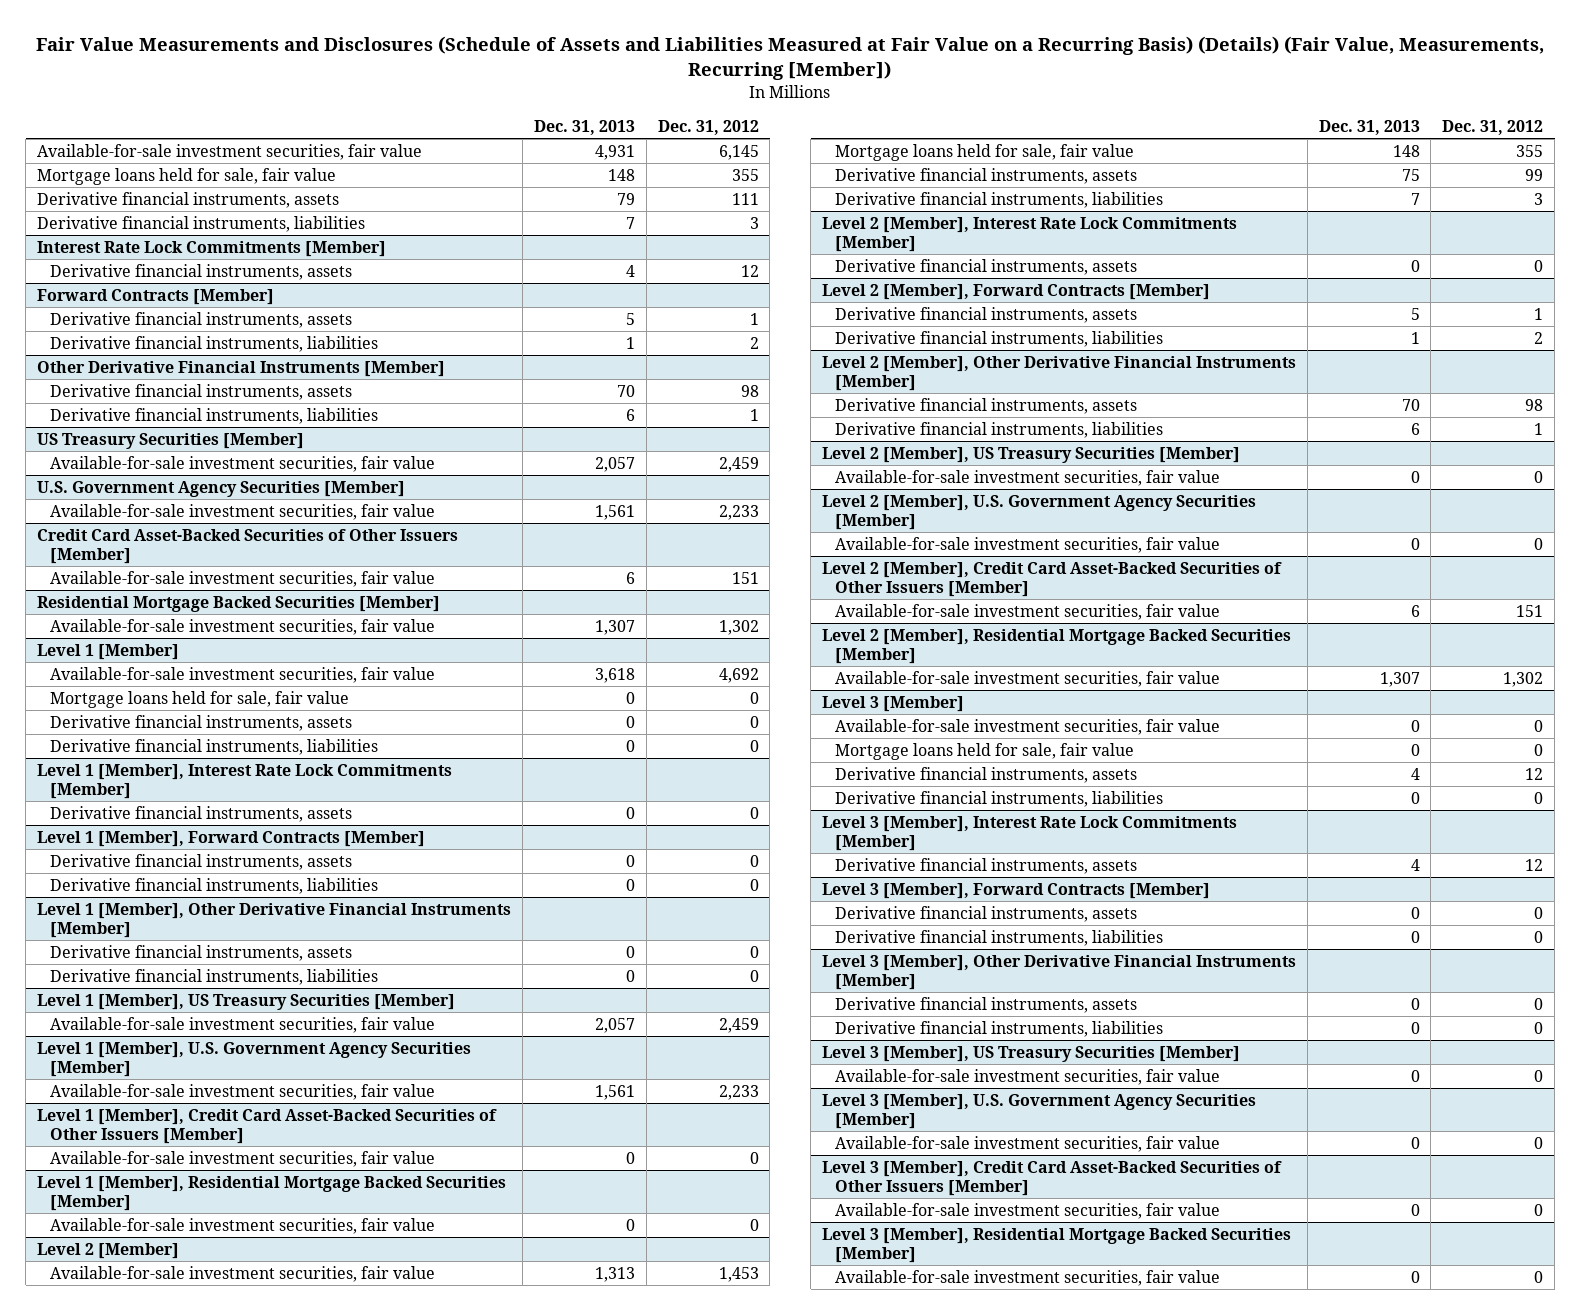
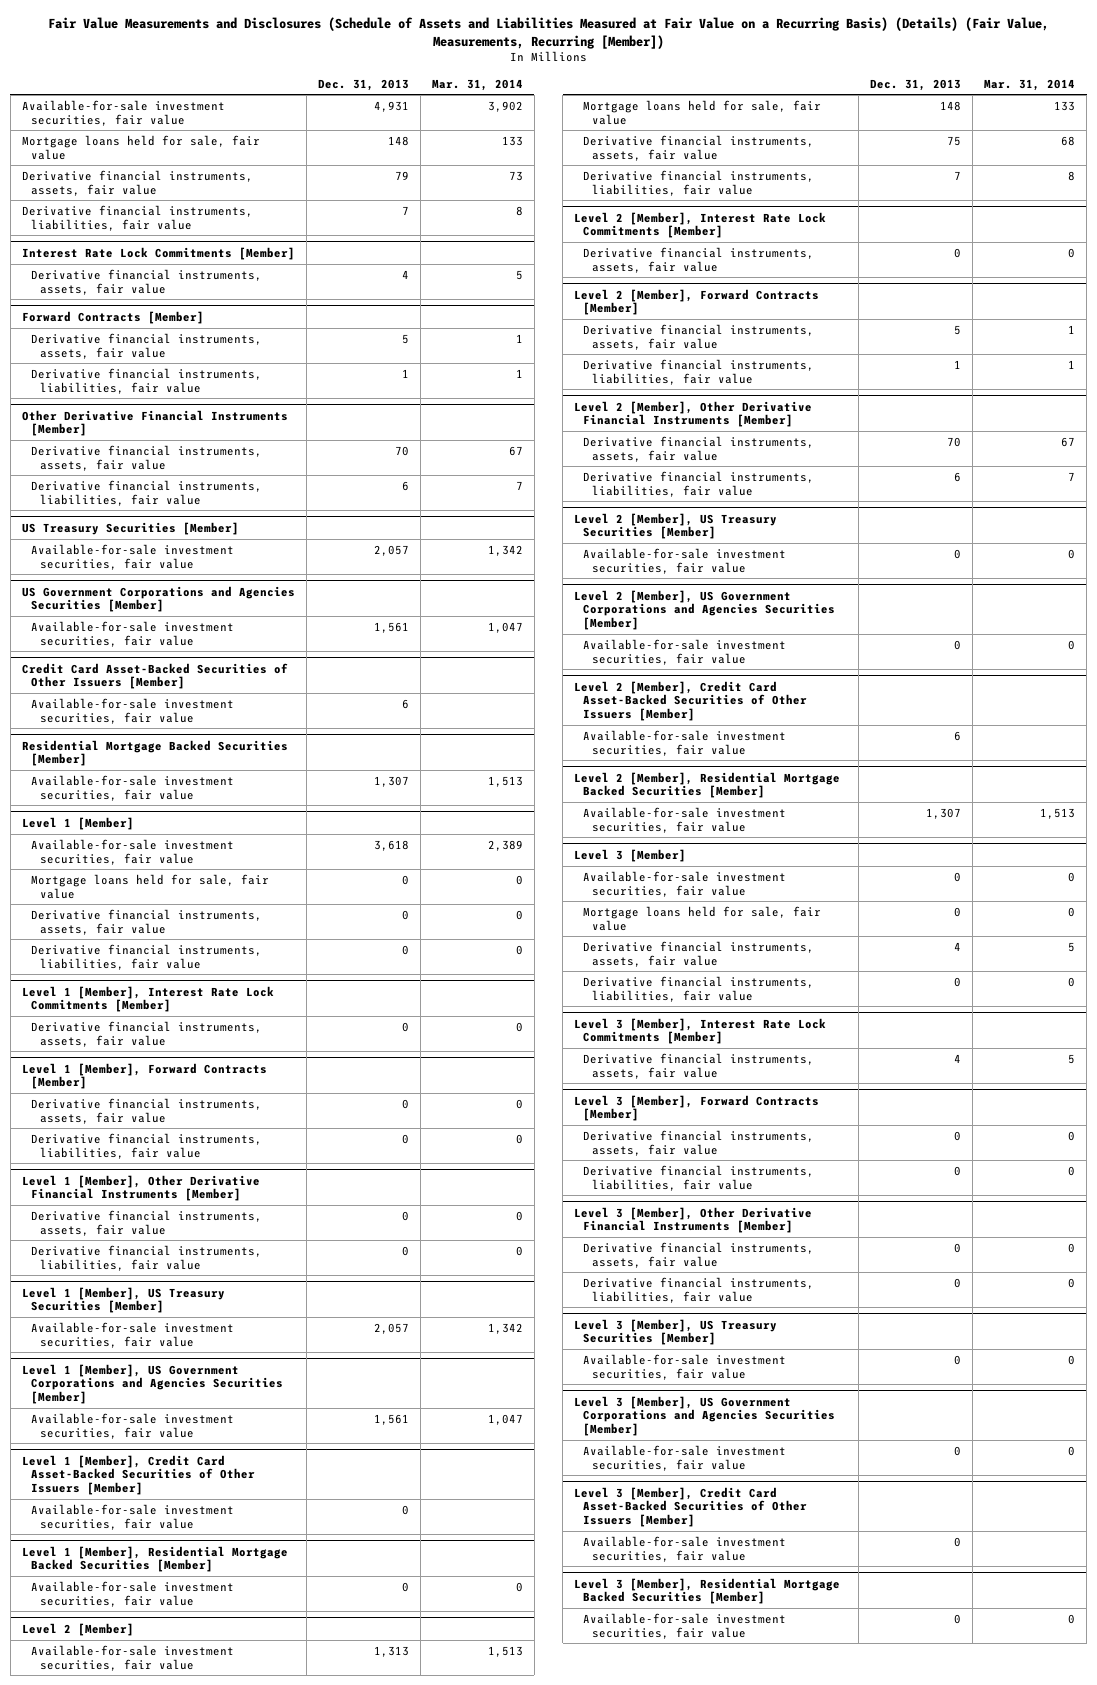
- | Dec. 31, 2013 | Dec. 31, 2012
+ | Dec. 31, 2013 | Mar. 31, 2014
- Derivative financial instruments, assets | 79 | 111
- Derivative financial instruments, liabilities | 7 | 3
+ Derivative financial instruments, assets, fair value | 79 | 73
+ Derivative financial instruments, liabilities, fair value | 7 | 8
@ Interest Rate Lock Commitments [Member]
- Derivative financial instruments, assets | 4 | 12
+ Derivative financial instruments, assets, fair value | 4 | 5
@ Forward Contracts [Member]
- Derivative financial instruments, assets | 5 | 1
- Derivative financial instruments, liabilities | 1 | 2
+ Derivative financial instruments, assets, fair value | 5 | 1
+ Derivative financial instruments, liabilities, fair value | 1 | 1
@ Other Derivative Financial Instruments [Member]
- Derivative financial instruments, assets | 70 | 98
- Derivative financial instruments, liabilities | 6 | 1
+ Derivative financial instruments, assets, fair value | 70 | 67
+ Derivative financial instruments, liabilities, fair value | 6 | 7
- U.S. Government Agency Securities [Member]
+ US Government Corporations and Agencies Securities [Member]
@ Level 1 [Member]
- Derivative financial instruments, assets | 0 | 0
- Derivative financial instruments, liabilities | 0 | 0
+ Derivative financial instruments, assets, fair value | 0 | 0
+ Derivative financial instruments, liabilities, fair value | 0 | 0
@ Level 1 [Member], Interest Rate Lock Commitments [Member]
- Derivative financial instruments, assets | 0 | 0
+ Derivative financial instruments, assets, fair value | 0 | 0
@ Level 1 [Member], Forward Contracts [Member]
- Derivative financial instruments, assets | 0 | 0
- Derivative financial instruments, liabilities | 0 | 0
+ Derivative financial instruments, assets, fair value | 0 | 0
+ Derivative financial instruments, liabilities, fair value | 0 | 0
@ Level 1 [Member], Other Derivative Financial Instruments [Member]
- Derivative financial instruments, assets | 0 | 0
- Derivative financial instruments, liabilities | 0 | 0
+ Derivative financial instruments, assets, fair value | 0 | 0
+ Derivative financial instruments, liabilities, fair value | 0 | 0
- Level 1 [Member], U.S. Government Agency Securities [Member]
+ Level 1 [Member], US Government Corporations and Agencies Securities [Member]
@ Level 2 [Member]
- Derivative financial instruments, assets | 75 | 99
- Derivative financial instruments, liabilities | 7 | 3
+ Derivative financial instruments, assets, fair value | 75 | 68
+ Derivative financial instruments, liabilities, fair value | 7 | 8
@ Level 2 [Member], Interest Rate Lock Commitments [Member]
- Derivative financial instruments, assets | 0 | 0
+ Derivative financial instruments, assets, fair value | 0 | 0
@ Level 2 [Member], Forward Contracts [Member]
- Derivative financial instruments, assets | 5 | 1
- Derivative financial instruments, liabilities | 1 | 2
+ Derivative financial instruments, assets, fair value | 5 | 1
+ Derivative financial instruments, liabilities, fair value | 1 | 1
@ Level 2 [Member], Other Derivative Financial Instruments [Member]
- Derivative financial instruments, assets | 70 | 98
- Derivative financial instruments, liabilities | 6 | 1
+ Derivative financial instruments, assets, fair value | 70 | 67
+ Derivative financial instruments, liabilities, fair value | 6 | 7
- Level 2 [Member], U.S. Government Agency Securities [Member]
+ Level 2 [Member], US Government Corporations and Agencies Securities [Member]
@ Level 3 [Member]
- Derivative financial instruments, assets | 4 | 12
- Derivative financial instruments, liabilities | 0 | 0
+ Derivative financial instruments, assets, fair value | 4 | 5
+ Derivative financial instruments, liabilities, fair value | 0 | 0
@ Level 3 [Member], Interest Rate Lock Commitments [Member]
- Derivative financial instruments, assets | 4 | 12
+ Derivative financial instruments, assets, fair value | 4 | 5
@ Level 3 [Member], Forward Contracts [Member]
- Derivative financial instruments, assets | 0 | 0
- Derivative financial instruments, liabilities | 0 | 0
+ Derivative financial instruments, assets, fair value | 0 | 0
+ Derivative financial instruments, liabilities, fair value | 0 | 0
@ Level 3 [Member], Other Derivative Financial Instruments [Member]
- Derivative financial instruments, assets | 0 | 0
- Derivative financial instruments, liabilities | 0 | 0
+ Derivative financial instruments, assets, fair value | 0 | 0
+ Derivative financial instruments, liabilities, fair value | 0 | 0
- Level 3 [Member], U.S. Government Agency Securities [Member]
+ Level 3 [Member], US Government Corporations and Agencies Securities [Member]

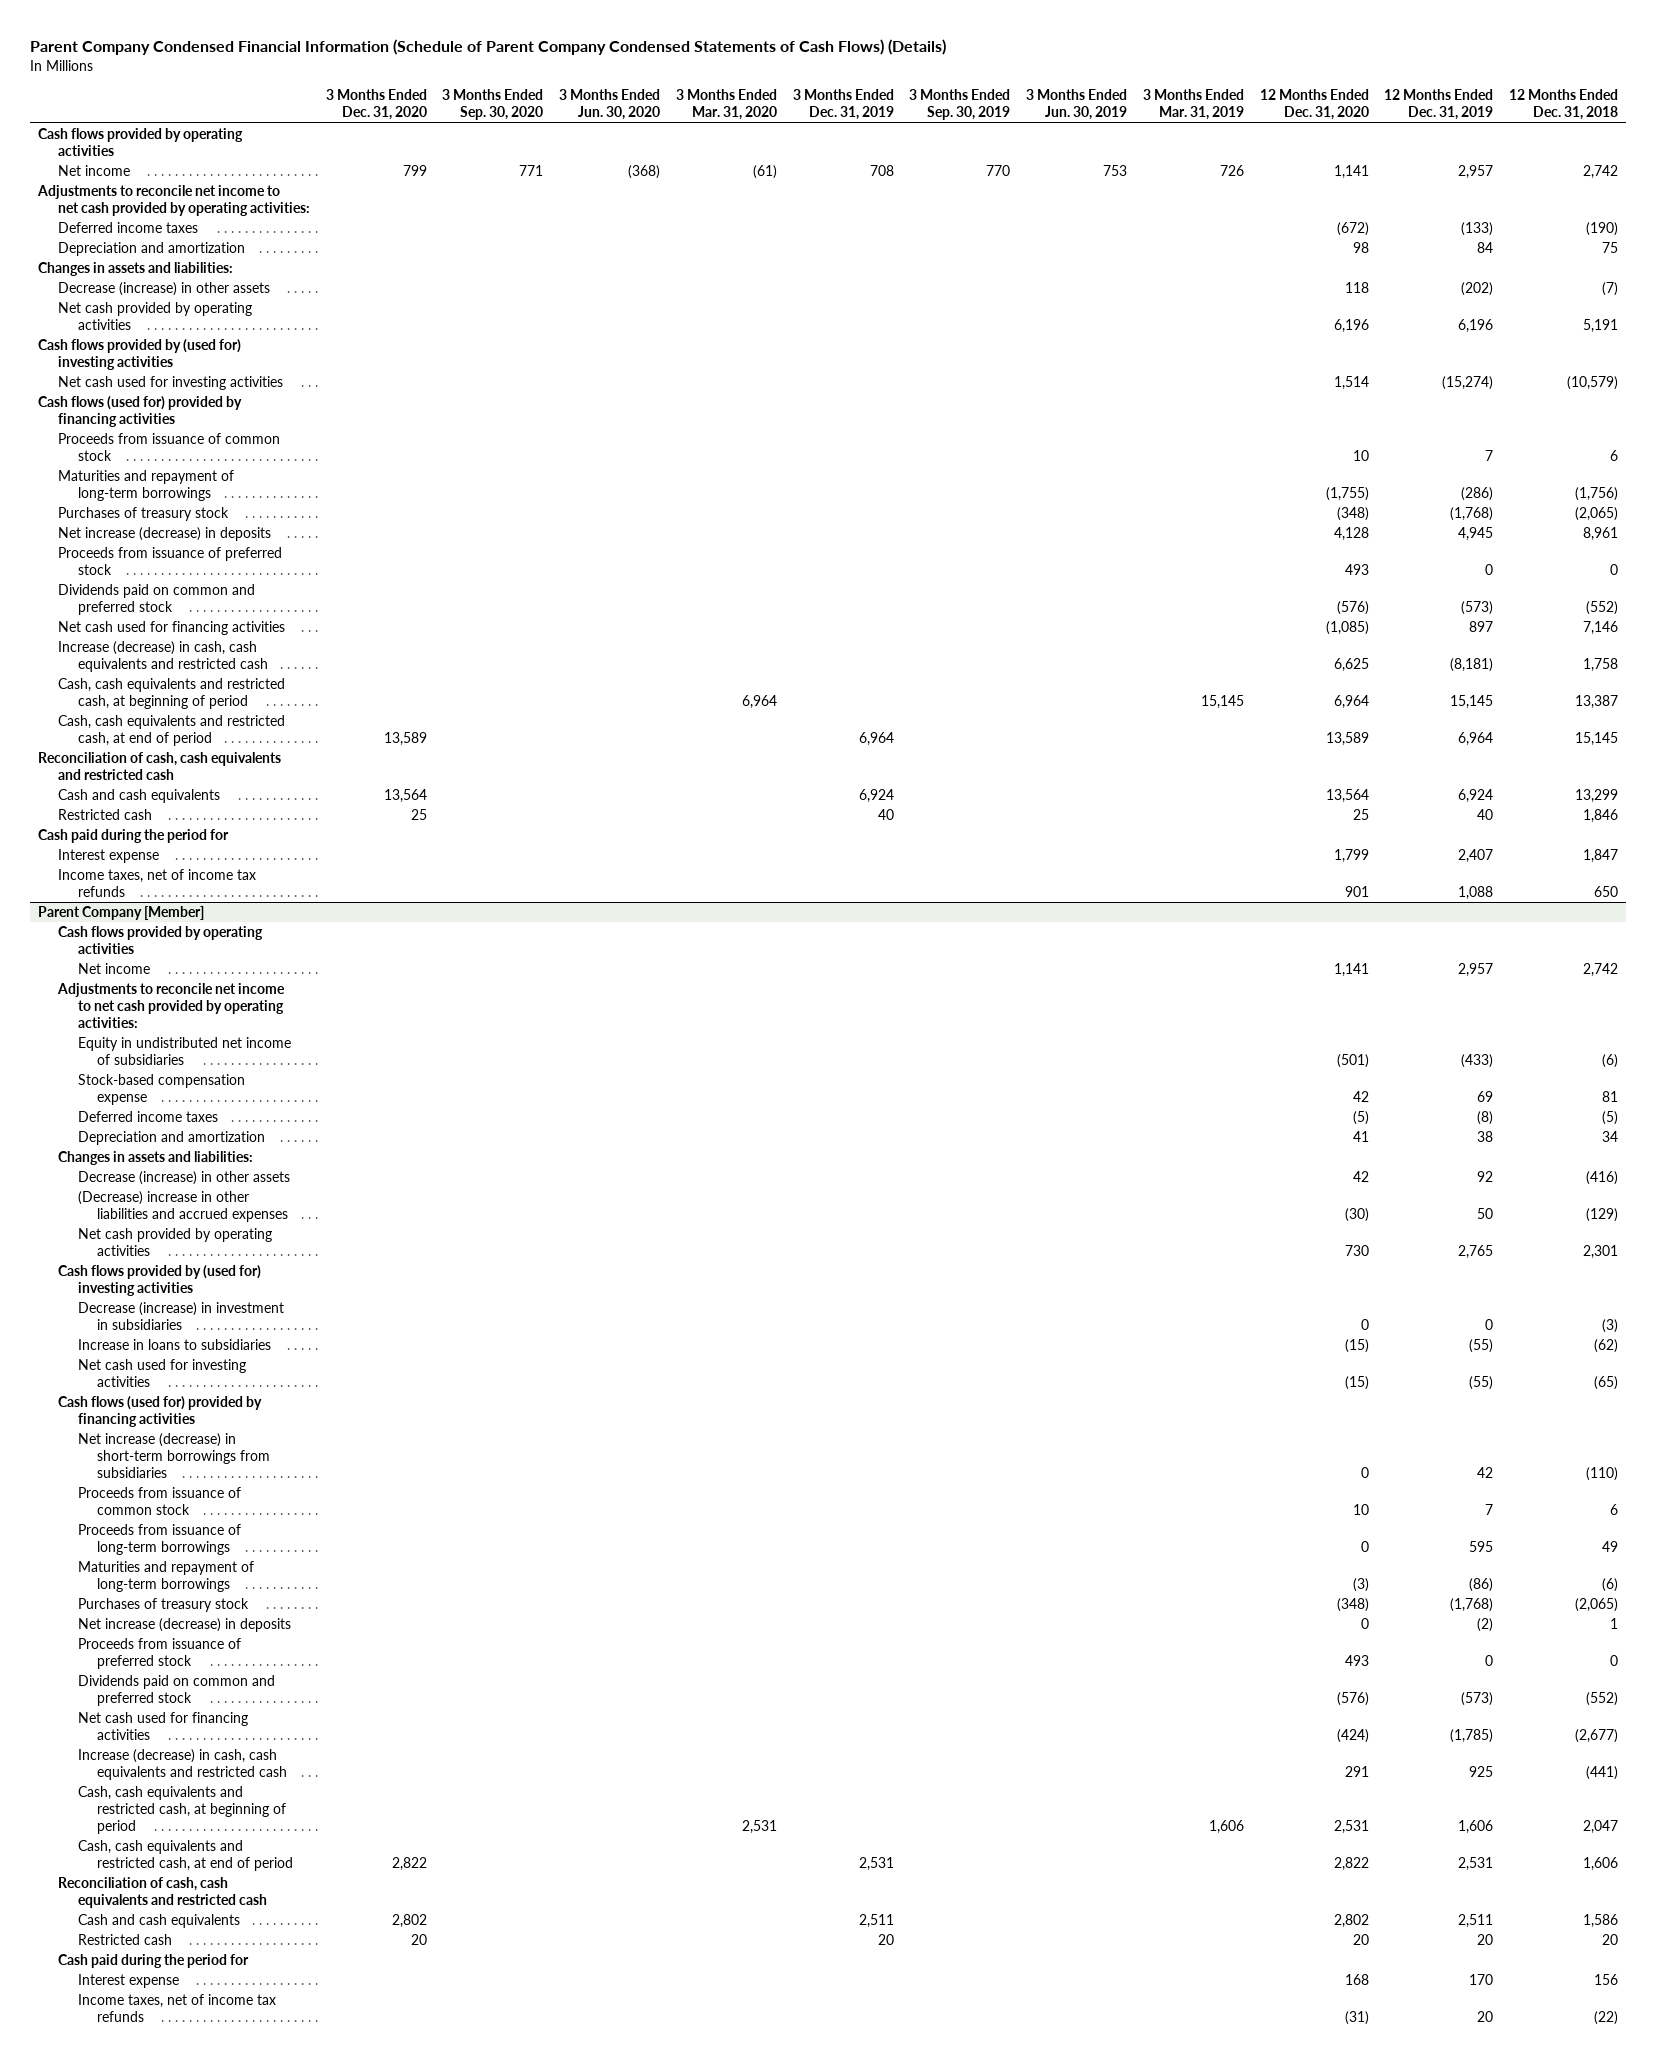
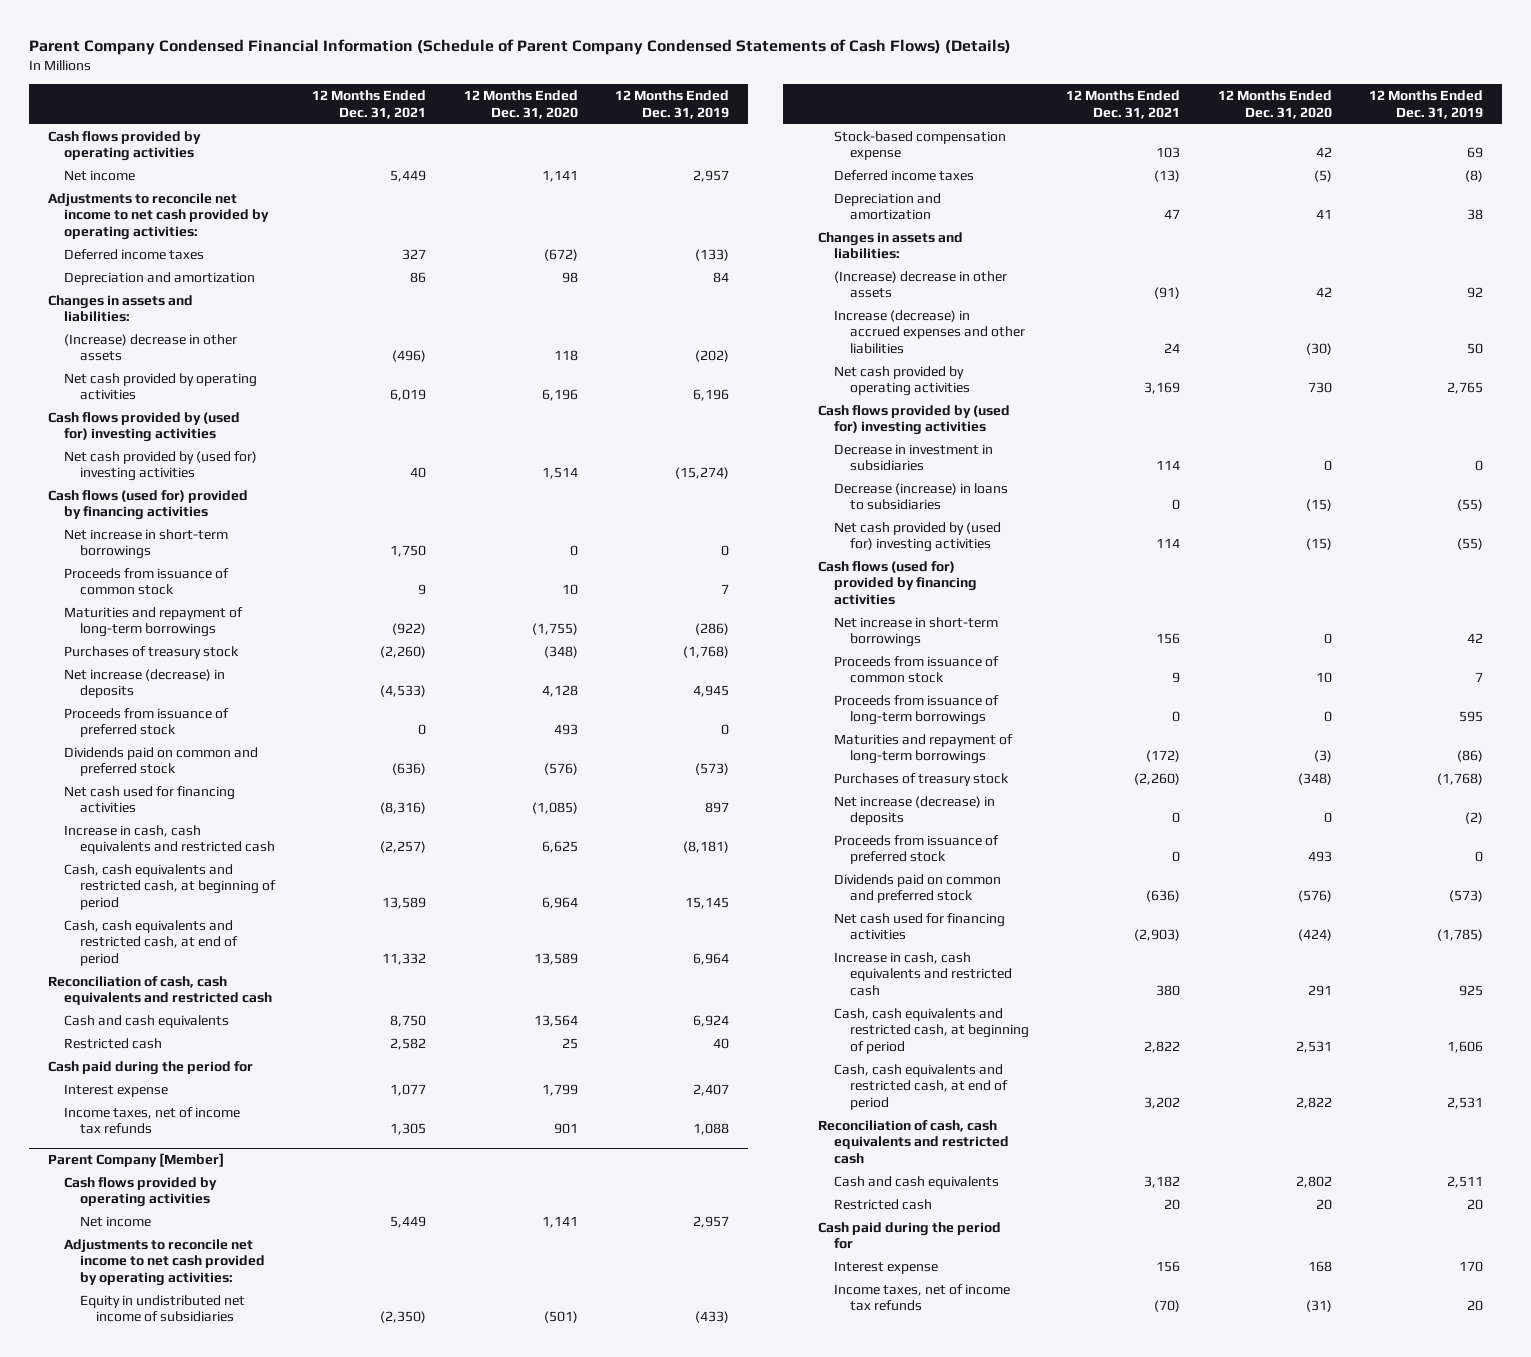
- | 3 Months Ended Dec. 31, 2020 | 3 Months Ended Sep. 30, 2020 | 3 Months Ended Jun. 30, 2020 | 3 Months Ended Mar. 31, 2020 | 3 Months Ended Dec. 31, 2019 | 3 Months Ended Sep. 30, 2019 | 3 Months Ended Jun. 30, 2019 | 3 Months Ended Mar. 31, 2019 | 12 Months Ended Dec. 31, 2020 | 12 Months Ended Dec. 31, 2019 | 12 Months Ended Dec. 31, 2018
+ | 12 Months Ended Dec. 31, 2021 | 12 Months Ended Dec. 31, 2020 | 12 Months Ended Dec. 31, 2019
- Decrease (increase) in other assets | | | | | | | | | 118 | (202) | (7)
+ (Increase) decrease in other assets | (496) | 118 | (202)
- Net cash used for investing activities | | | | | | | | | 1,514 | (15,274) | (10,579)
+ Net cash provided by (used for) investing activities | 40 | 1,514 | (15,274)
+ Net increase in short-term borrowings | 1,750 | 0 | 0
- Increase (decrease) in cash, cash equivalents and restricted cash | | | | | | | | | 6,625 | (8,181) | 1,758
+ Increase in cash, cash equivalents and restricted cash | (2,257) | 6,625 | (8,181)
@ Parent Company [Member]
- Decrease (increase) in other assets | | | | | | | | | 42 | 92 | (416)
- (Decrease) increase in other liabilities and accrued expenses | | | | | | | | | (30) | 50 | (129)
+ (Increase) decrease in other assets | (91) | 42 | 92
+ Increase (decrease) in accrued expenses and other liabilities | 24 | (30) | 50
- Decrease (increase) in investment in subsidiaries | | | | | | | | | 0 | 0 | (3)
- Increase in loans to subsidiaries | | | | | | | | | (15) | (55) | (62)
- Net cash used for investing activities | | | | | | | | | (15) | (55) | (65)
+ Decrease in investment in subsidiaries | 114 | 0 | 0
+ Decrease (increase) in loans to subsidiaries | 0 | (15) | (55)
+ Net cash provided by (used for) investing activities | 114 | (15) | (55)
- Net increase (decrease) in short-term borrowings from subsidiaries | | | | | | | | | 0 | 42 | (110)
+ Net increase in short-term borrowings | 156 | 0 | 42
- Increase (decrease) in cash, cash equivalents and restricted cash | | | | | | | | | 291 | 925 | (441)
+ Increase in cash, cash equivalents and restricted cash | 380 | 291 | 925

